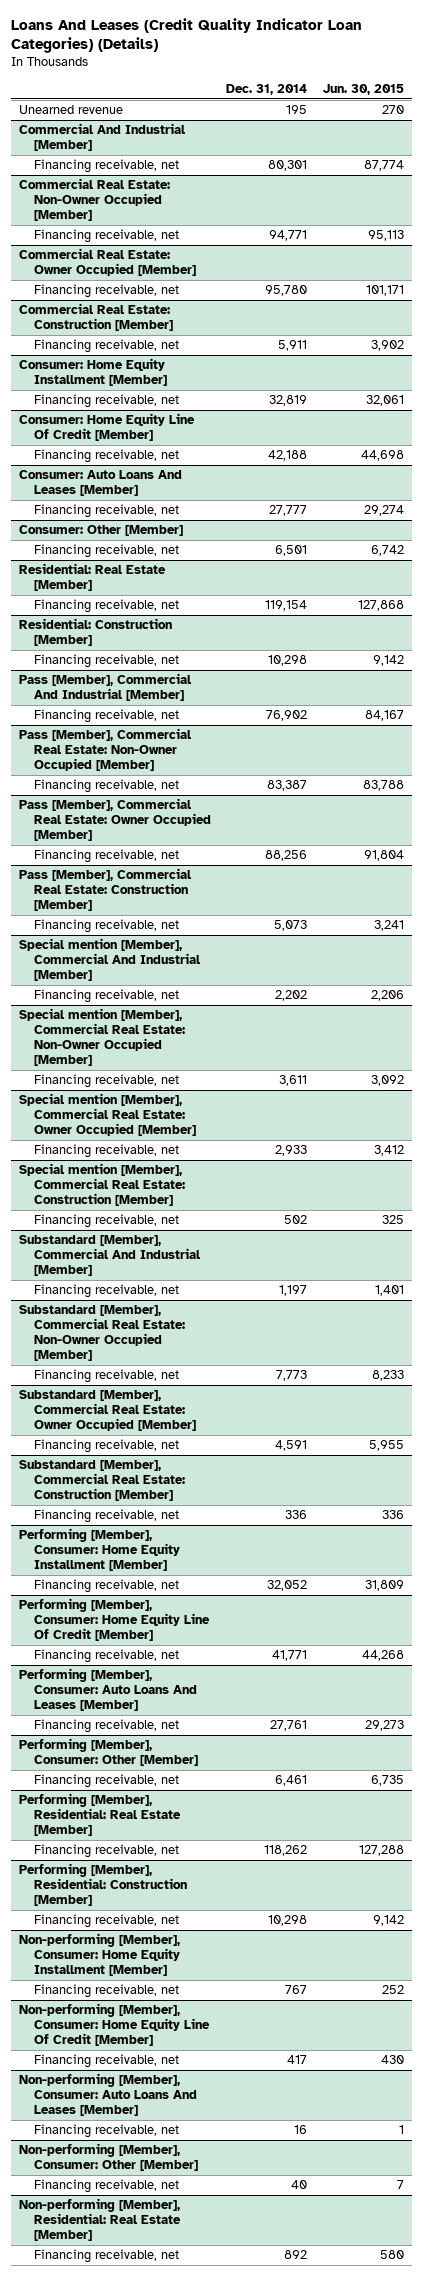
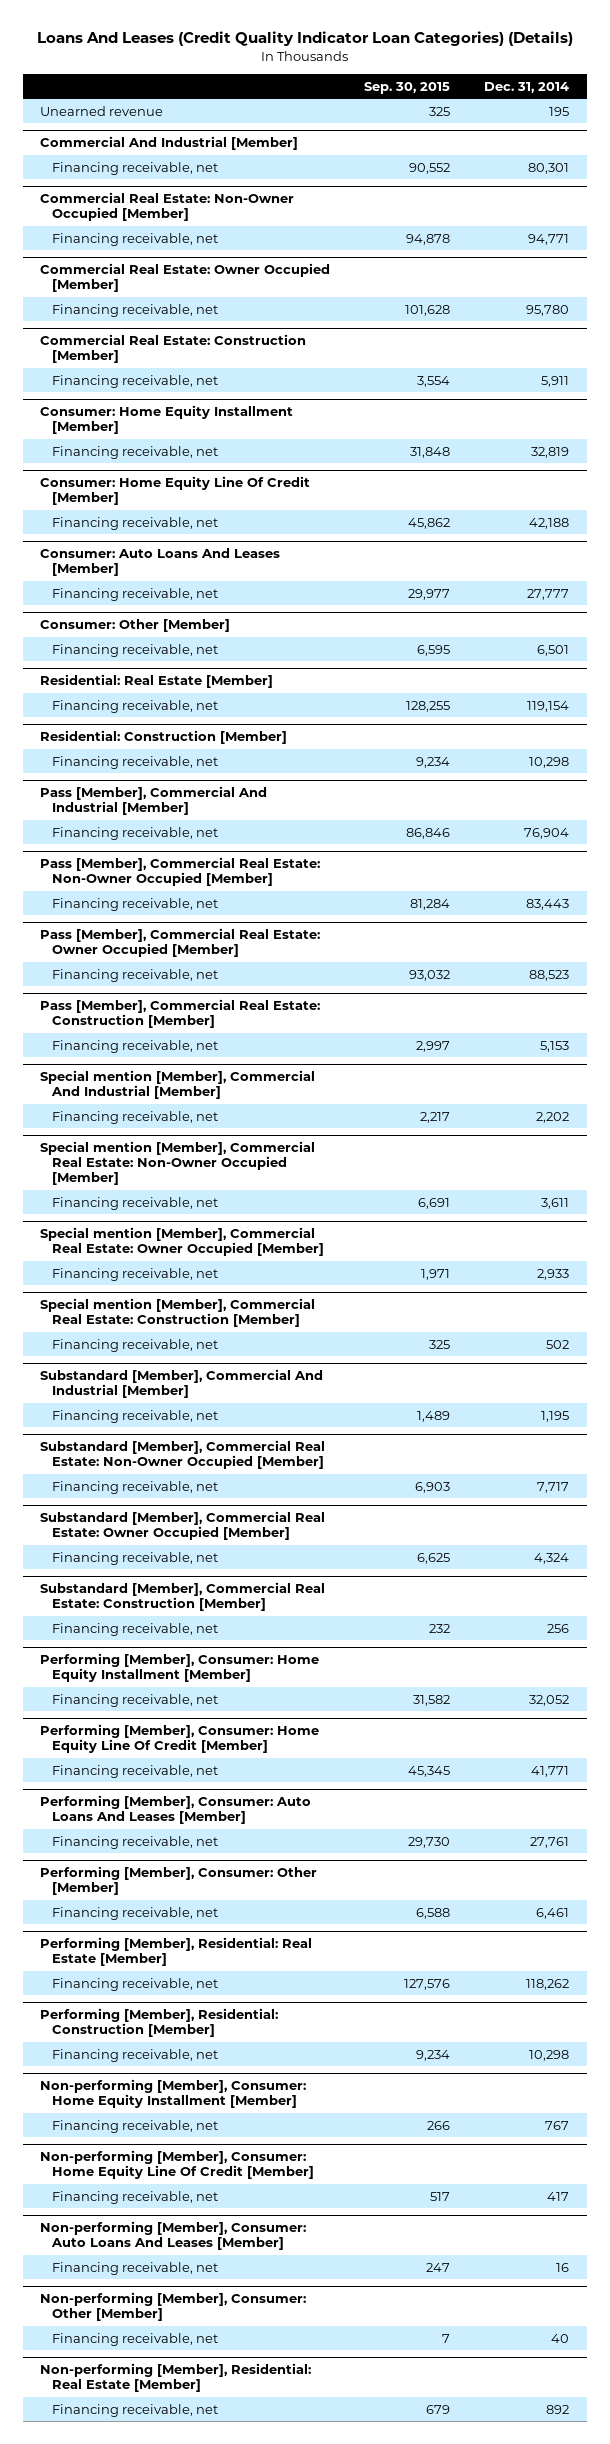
- | Dec. 31, 2014 | Jun. 30, 2015
+ | Sep. 30, 2015 | Dec. 31, 2014
@ Pass [Member], Commercial And Industrial [Member]
- Financing receivable, net | 76,902 | 84,167
+ Financing receivable, net | 86,846 | 76,904
@ Pass [Member], Commercial Real Estate: Non-Owner Occupied [Member]
- Financing receivable, net | 83,387 | 83,788
+ Financing receivable, net | 81,284 | 83,443
@ Pass [Member], Commercial Real Estate: Owner Occupied [Member]
- Financing receivable, net | 88,256 | 91,804
+ Financing receivable, net | 93,032 | 88,523
@ Pass [Member], Commercial Real Estate: Construction [Member]
- Financing receivable, net | 5,073 | 3,241
+ Financing receivable, net | 2,997 | 5,153
@ Substandard [Member], Commercial And Industrial [Member]
- Financing receivable, net | 1,197 | 1,401
+ Financing receivable, net | 1,489 | 1,195
@ Substandard [Member], Commercial Real Estate: Non-Owner Occupied [Member]
- Financing receivable, net | 7,773 | 8,233
+ Financing receivable, net | 6,903 | 7,717
@ Substandard [Member], Commercial Real Estate: Owner Occupied [Member]
- Financing receivable, net | 4,591 | 5,955
+ Financing receivable, net | 6,625 | 4,324
@ Substandard [Member], Commercial Real Estate: Construction [Member]
- Financing receivable, net | 336 | 336
+ Financing receivable, net | 232 | 256

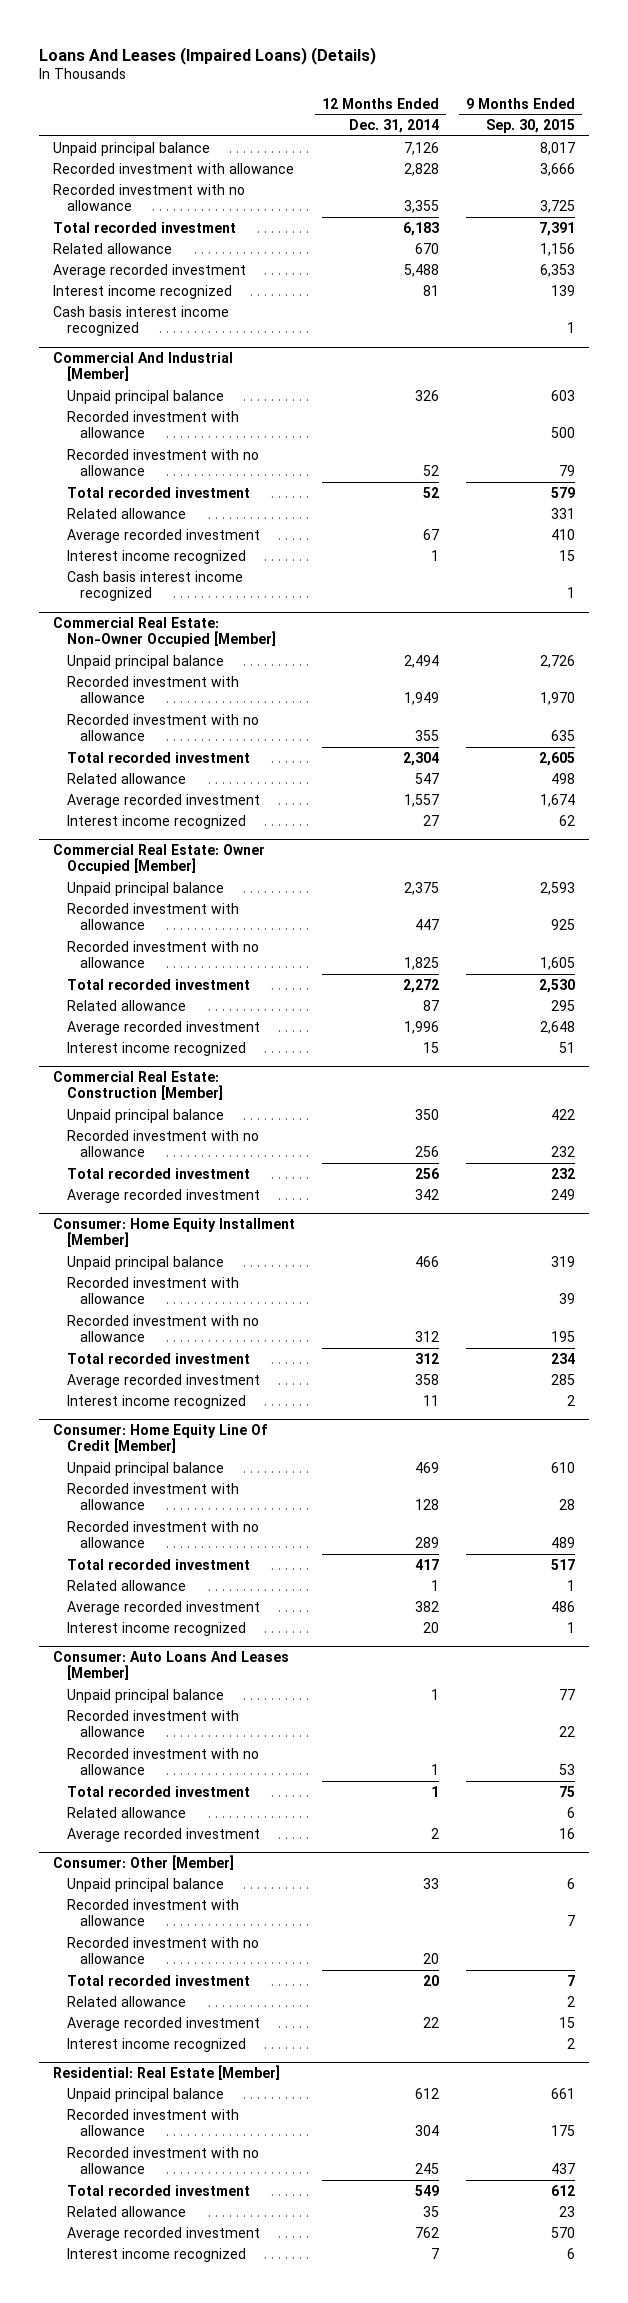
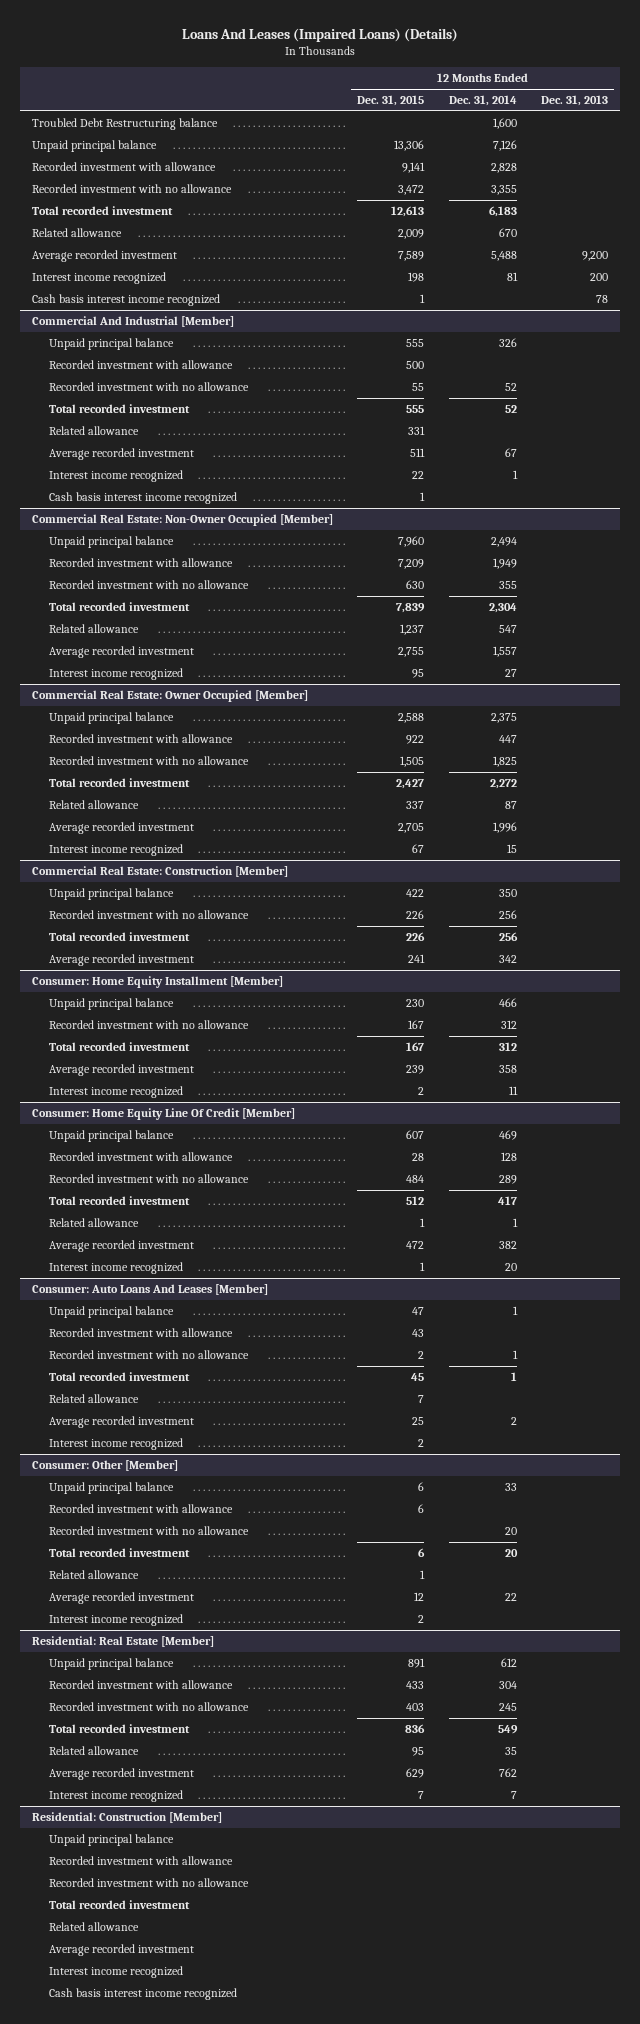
- | 12 Months Ended Dec. 31, 2014 | 9 Months Ended Sep. 30, 2015
+ | 12 Months Ended Dec. 31, 2015 | 12 Months Ended Dec. 31, 2014 | 12 Months Ended Dec. 31, 2013
+ Troubled Debt Restructuring balance | | 1,600 |
@ Consumer: Home Equity Installment [Member]
- Recorded investment with allowance | | 39
@ Consumer: Auto Loans And Leases [Member]
+ Interest income recognized | 2 | |
+ Residential: Construction [Member]
+ Unpaid principal balance
+ Recorded investment with allowance
+ Recorded investment with no allowance
+ Total recorded investment
+ Related allowance
+ Average recorded investment
+ Interest income recognized
+ Cash basis interest income recognized

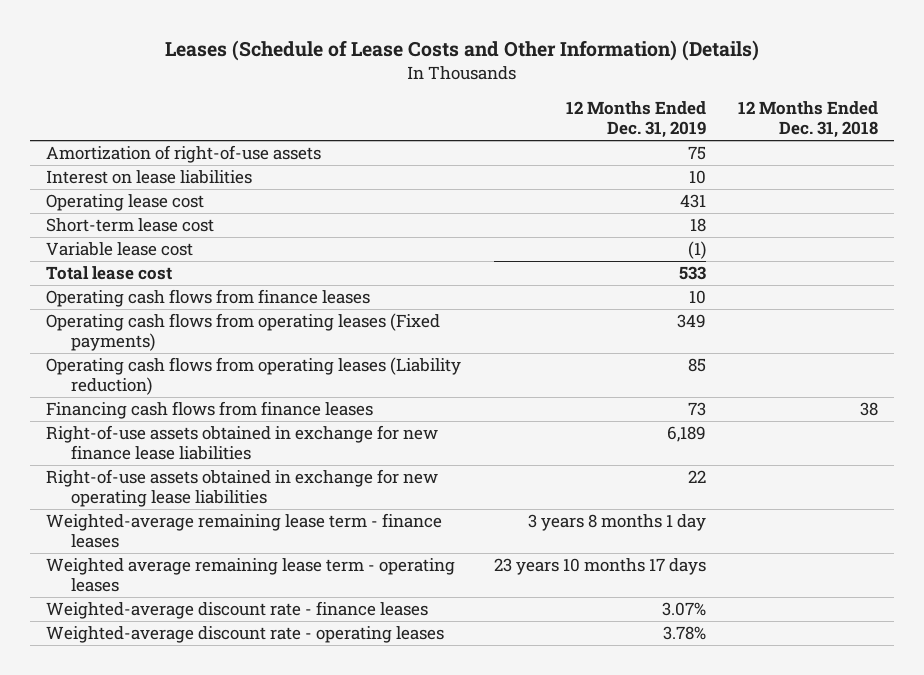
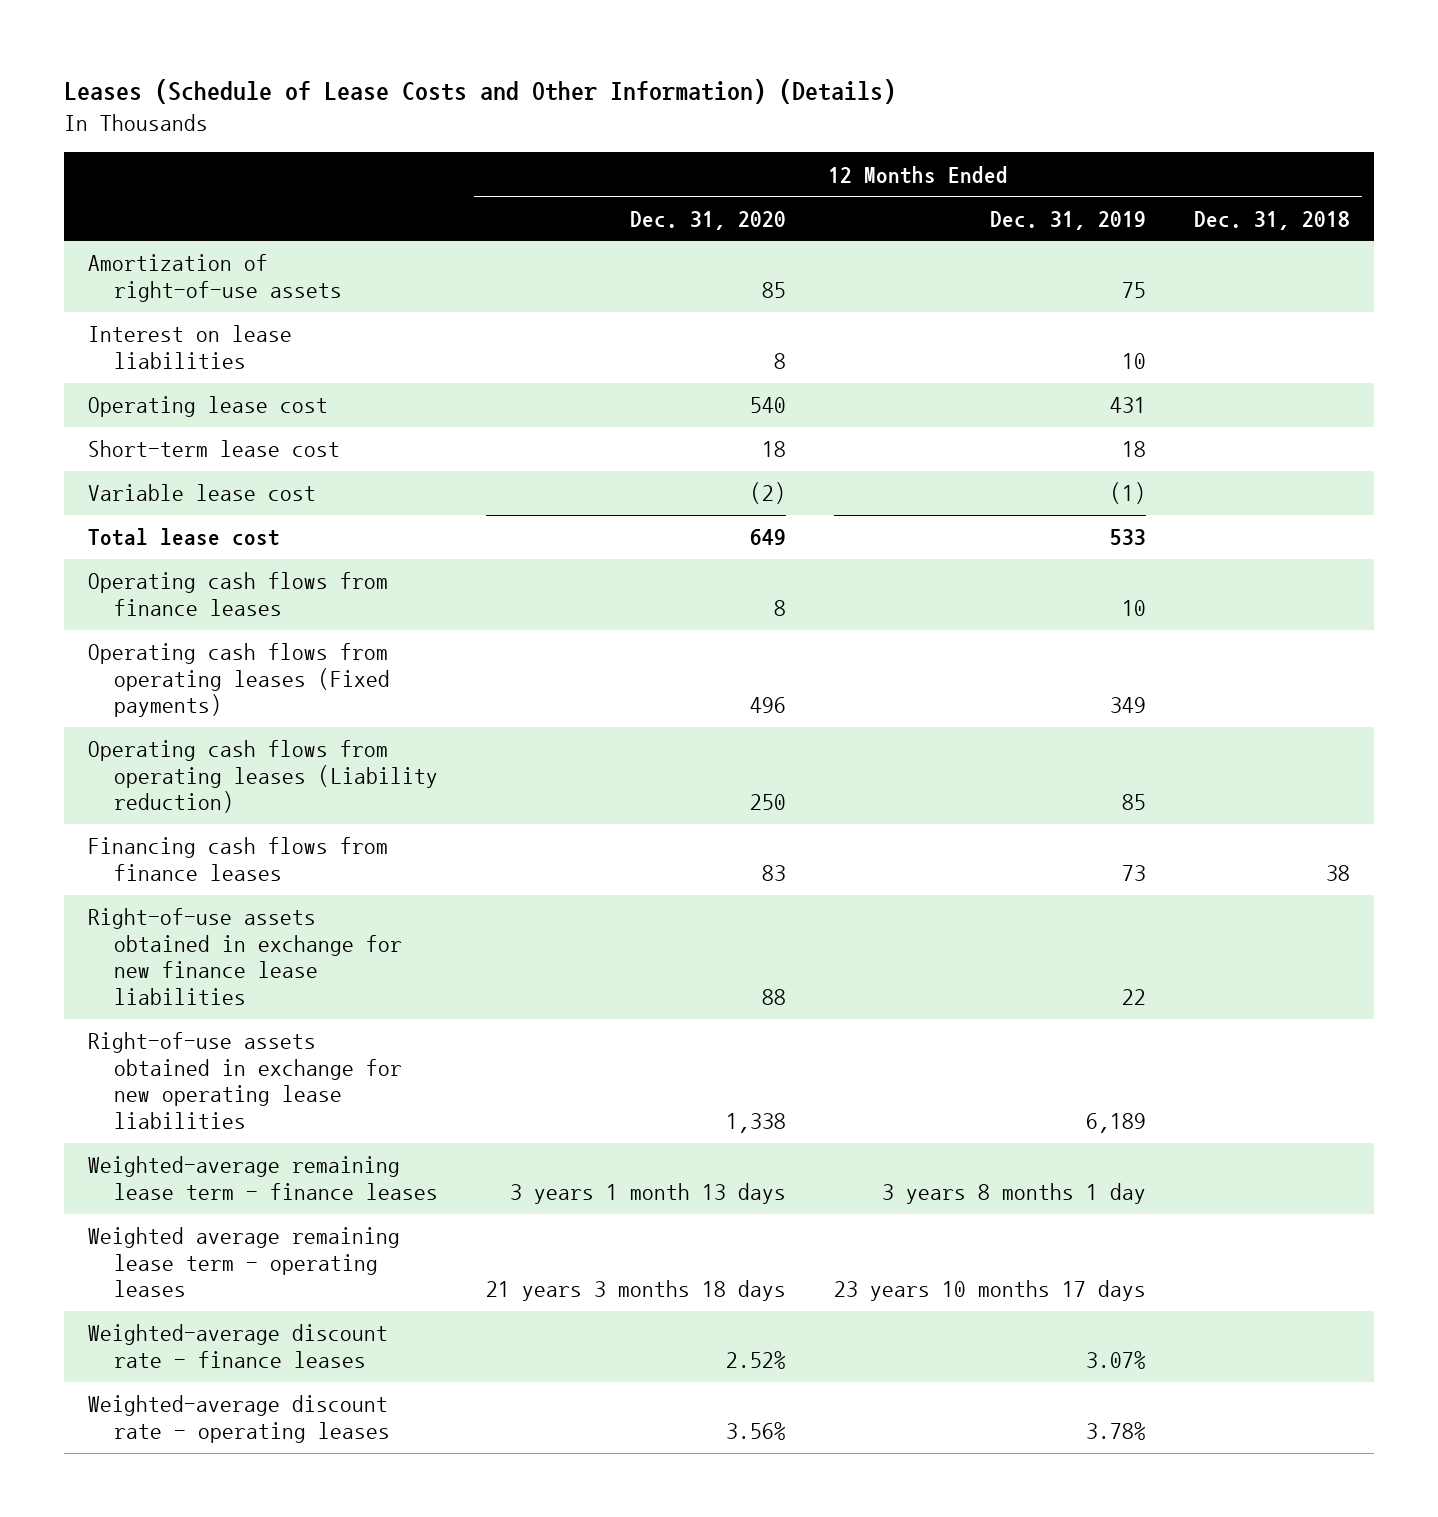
- | 12 Months Ended Dec. 31, 2019 | 12 Months Ended Dec. 31, 2018
+ | 12 Months Ended Dec. 31, 2020 | 12 Months Ended Dec. 31, 2019 | 12 Months Ended Dec. 31, 2018
- Right-of-use assets obtained in exchange for new finance lease liabilities | 6,189 |
- Right-of-use assets obtained in exchange for new operating lease liabilities | 22 |
+ Right-of-use assets obtained in exchange for new finance lease liabilities | 88 | 22 |
+ Right-of-use assets obtained in exchange for new operating lease liabilities | 1,338 | 6,189 |

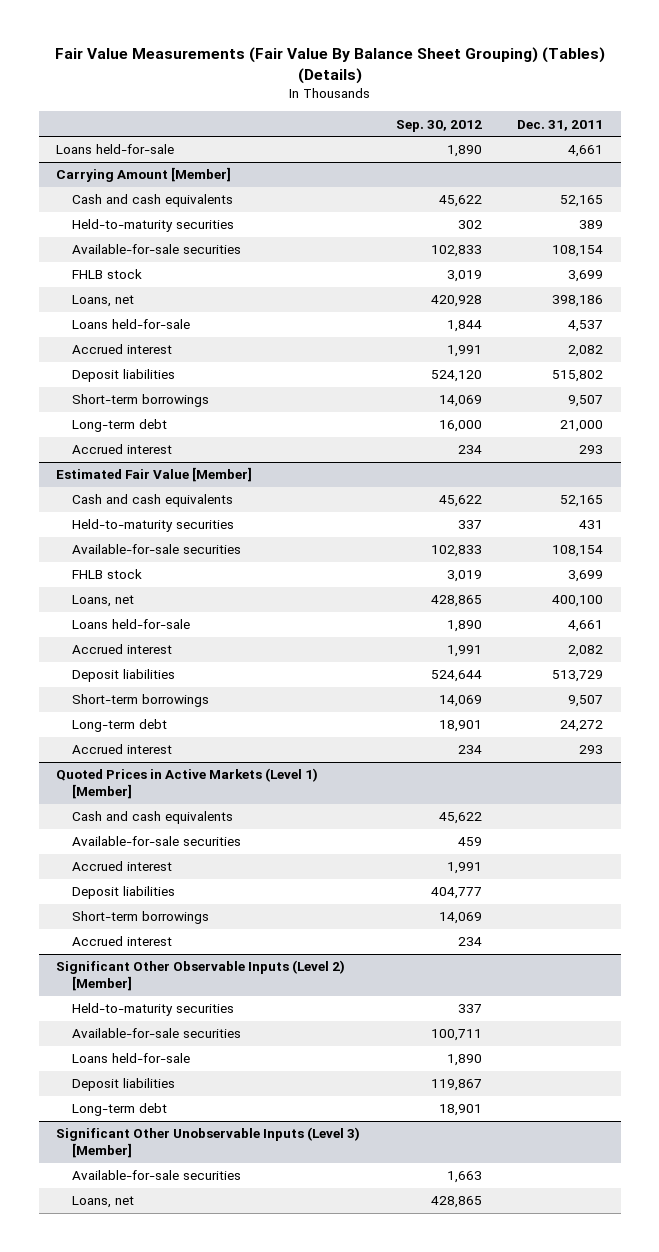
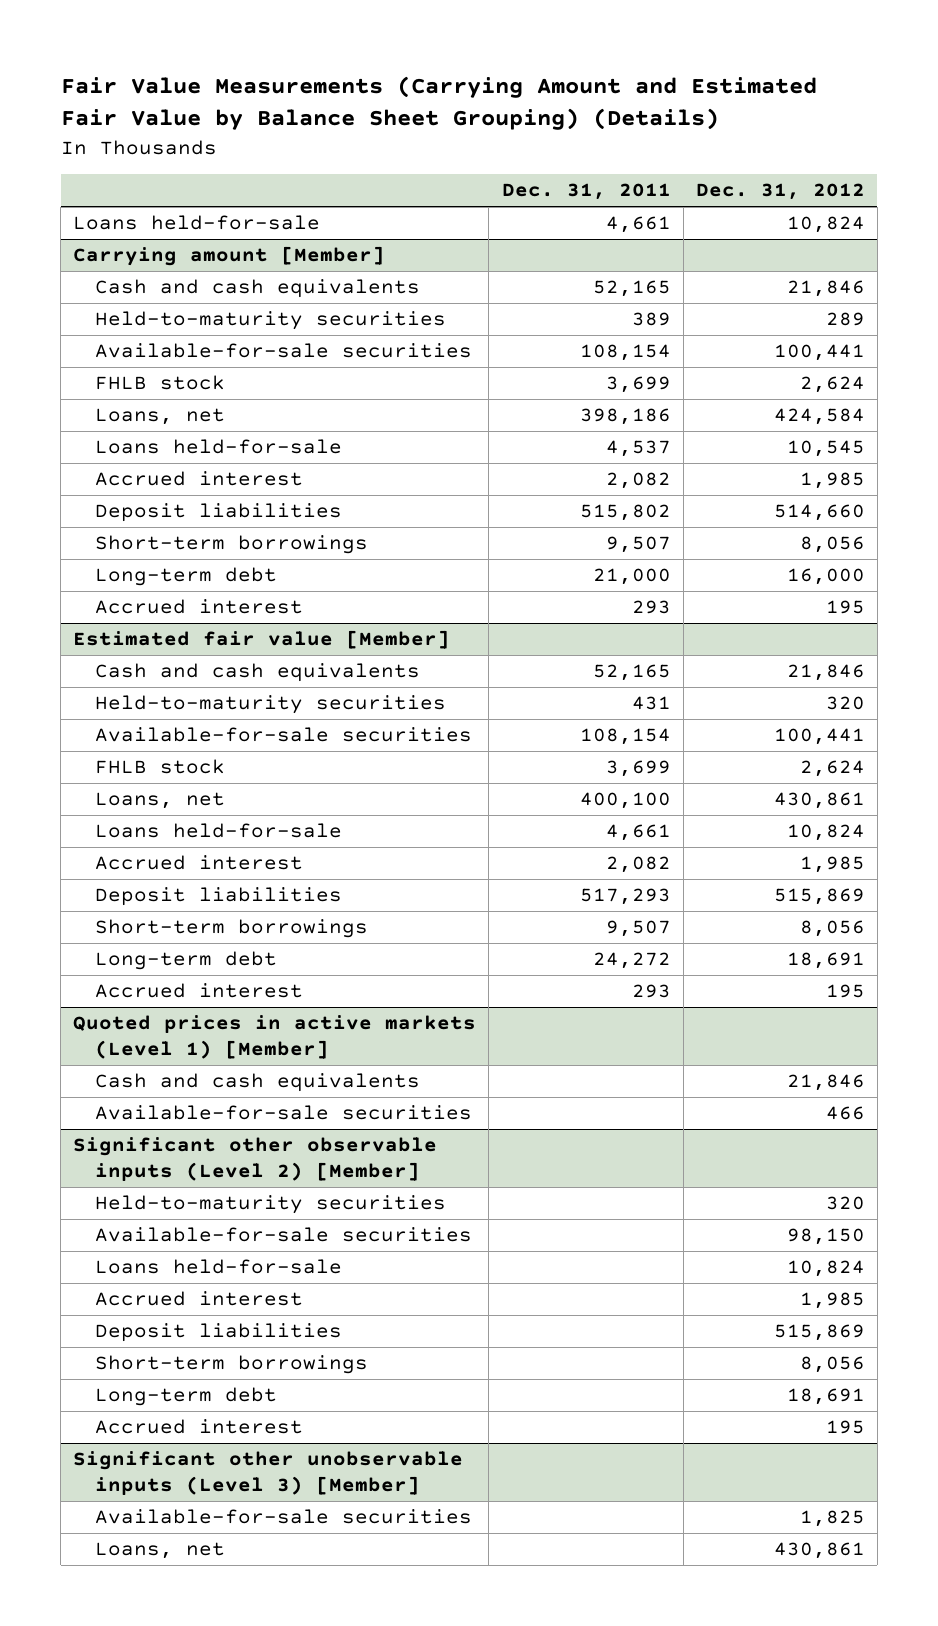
- Fair Value Measurements (Fair Value By Balance Sheet Grouping) (Tables) (Details)
+ Fair Value Measurements (Carrying Amount and Estimated Fair Value by Balance Sheet Grouping) (Details)
- | Sep. 30, 2012 | Dec. 31, 2011
+ | Dec. 31, 2011 | Dec. 31, 2012
- Carrying Amount [Member]
+ Carrying amount [Member]
- Estimated Fair Value [Member]
+ Estimated fair value [Member]
- Deposit liabilities | 524,644 | 513,729
+ Deposit liabilities | 517,293 | 515,869
- Quoted Prices in Active Markets (Level 1) [Member]
+ Quoted prices in active markets (Level 1) [Member]
- Accrued interest | 1,991 |
- Deposit liabilities | 404,777 |
- Short-term borrowings | 14,069 |
- Accrued interest | 234 |
- Significant Other Observable Inputs (Level 2) [Member]
+ Significant other observable inputs (Level 2) [Member]
+ Accrued interest | | 1,985
+ Short-term borrowings | | 8,056
- Significant Other Unobservable Inputs (Level 3) [Member]
+ Accrued interest | | 195
+ Significant other unobservable inputs (Level 3) [Member]

